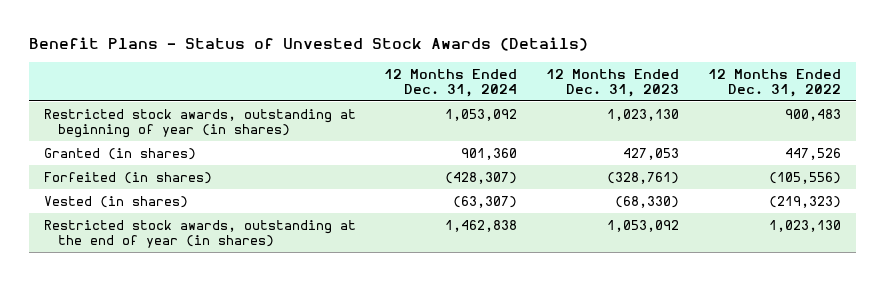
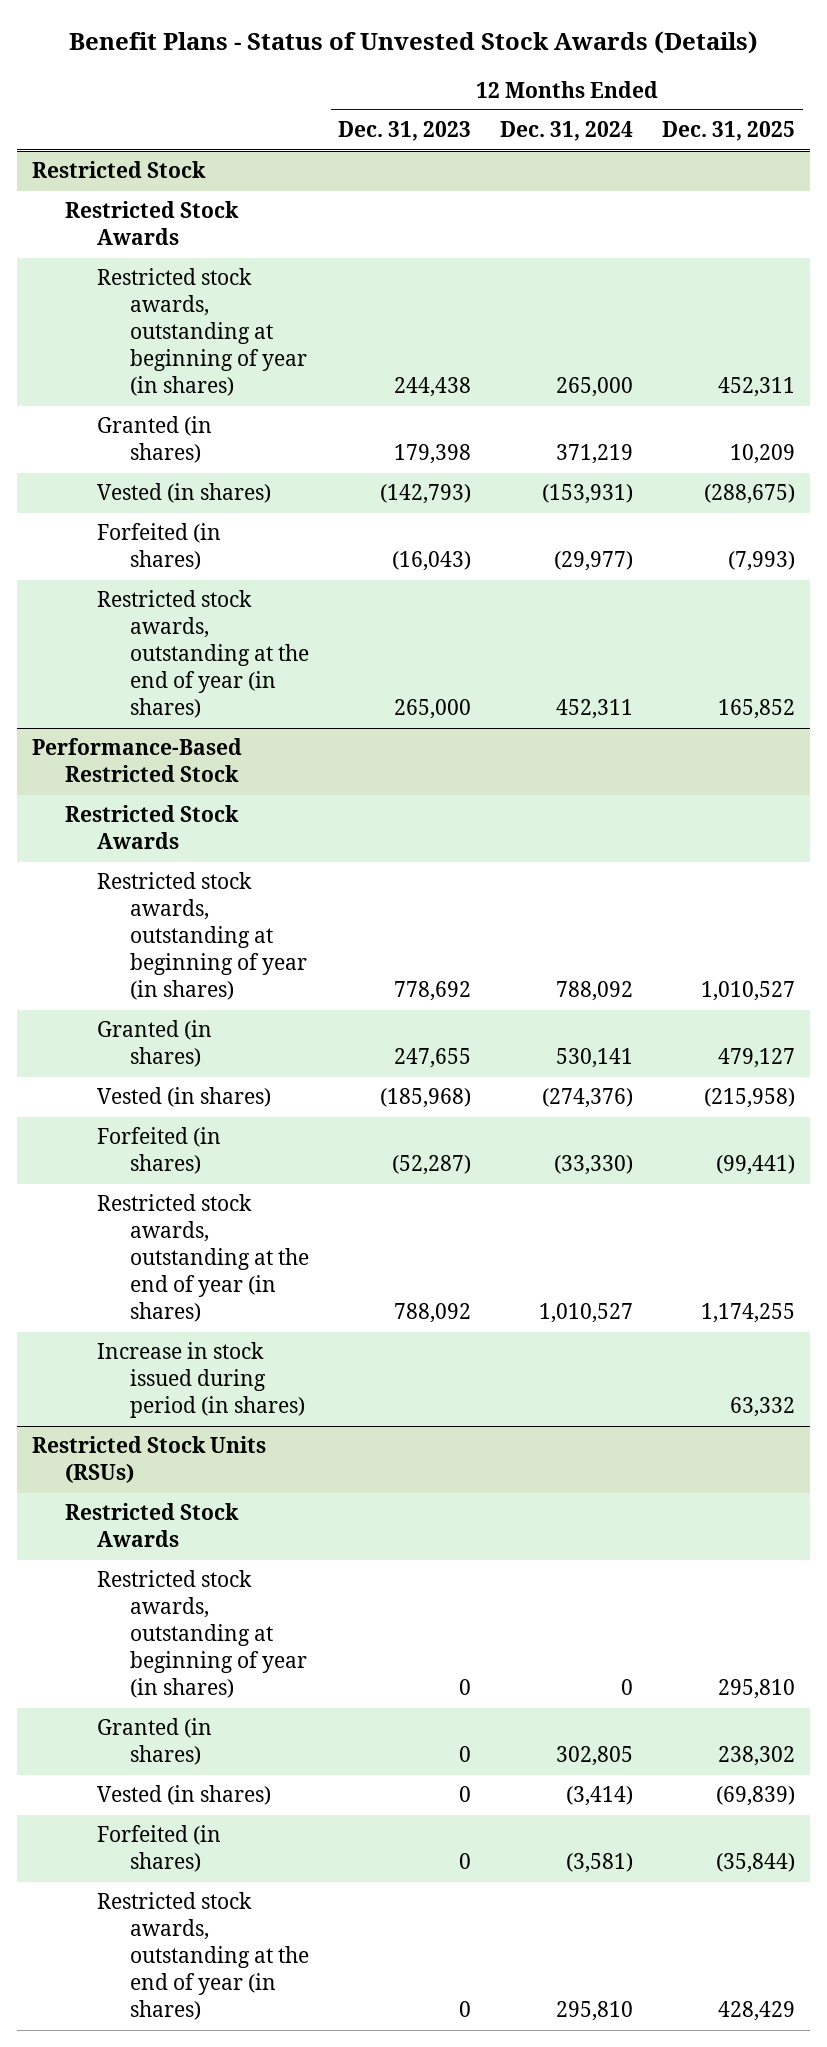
- | 12 Months Ended Dec. 31, 2024 | 12 Months Ended Dec. 31, 2023 | 12 Months Ended Dec. 31, 2022
+ | 12 Months Ended Dec. 31, 2023 | 12 Months Ended Dec. 31, 2024 | 12 Months Ended Dec. 31, 2025
- Restricted stock awards, outstanding at beginning of year (in shares) | 1,053,092 | 1,023,130 | 900,483
- Granted (in shares) | 901,360 | 427,053 | 447,526
- Forfeited (in shares) | (428,307) | (328,761) | (105,556)
- Vested (in shares) | (63,307) | (68,330) | (219,323)
- Restricted stock awards, outstanding at the end of year (in shares) | 1,462,838 | 1,053,092 | 1,023,130
+ Restricted Stock
+ Restricted Stock Awards
+ Restricted stock awards, outstanding at beginning of year (in shares) | 244,438 | 265,000 | 452,311
+ Granted (in shares) | 179,398 | 371,219 | 10,209
+ Vested (in shares) | (142,793) | (153,931) | (288,675)
+ Forfeited (in shares) | (16,043) | (29,977) | (7,993)
+ Restricted stock awards, outstanding at the end of year (in shares) | 265,000 | 452,311 | 165,852
+ Performance-Based Restricted Stock
+ Restricted Stock Awards
+ Restricted stock awards, outstanding at beginning of year (in shares) | 778,692 | 788,092 | 1,010,527
+ Granted (in shares) | 247,655 | 530,141 | 479,127
+ Vested (in shares) | (185,968) | (274,376) | (215,958)
+ Forfeited (in shares) | (52,287) | (33,330) | (99,441)
+ Restricted stock awards, outstanding at the end of year (in shares) | 788,092 | 1,010,527 | 1,174,255
+ Increase in stock issued during period (in shares) | | | 63,332
+ Restricted Stock Units (RSUs)
+ Restricted Stock Awards
+ Restricted stock awards, outstanding at beginning of year (in shares) | 0 | 0 | 295,810
+ Granted (in shares) | 0 | 302,805 | 238,302
+ Vested (in shares) | 0 | (3,414) | (69,839)
+ Forfeited (in shares) | 0 | (3,581) | (35,844)
+ Restricted stock awards, outstanding at the end of year (in shares) | 0 | 295,810 | 428,429

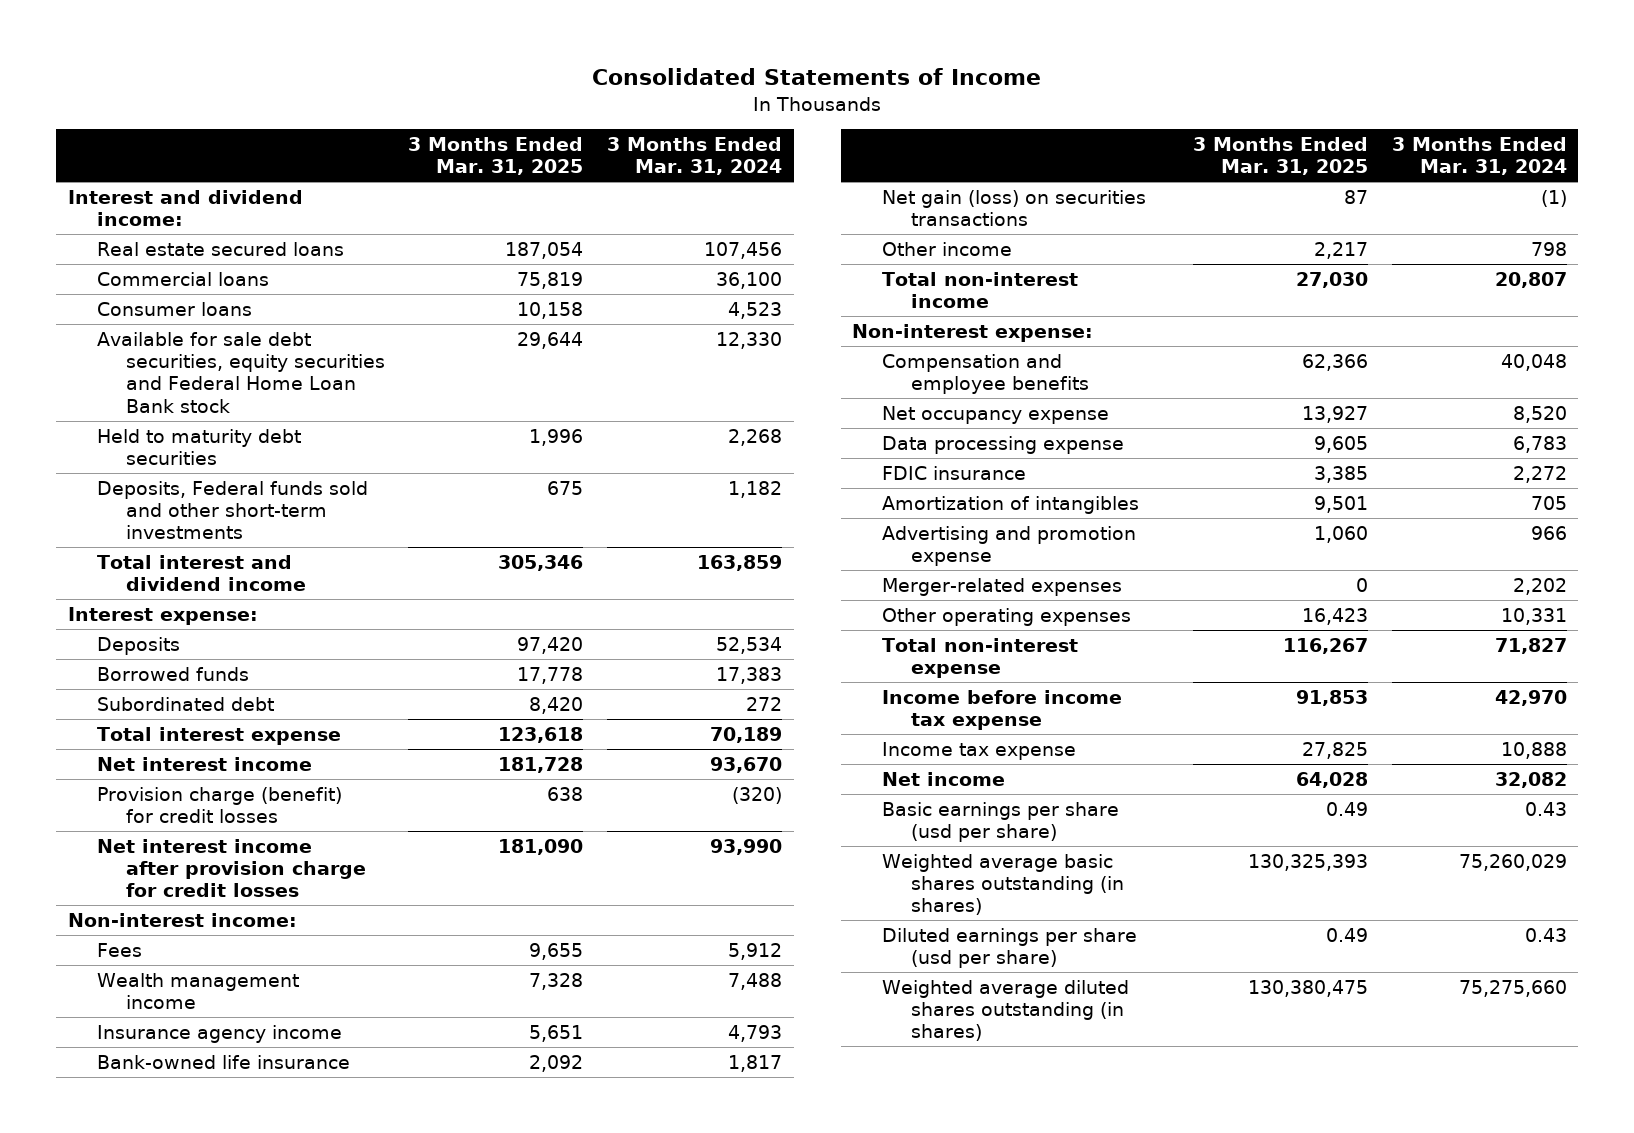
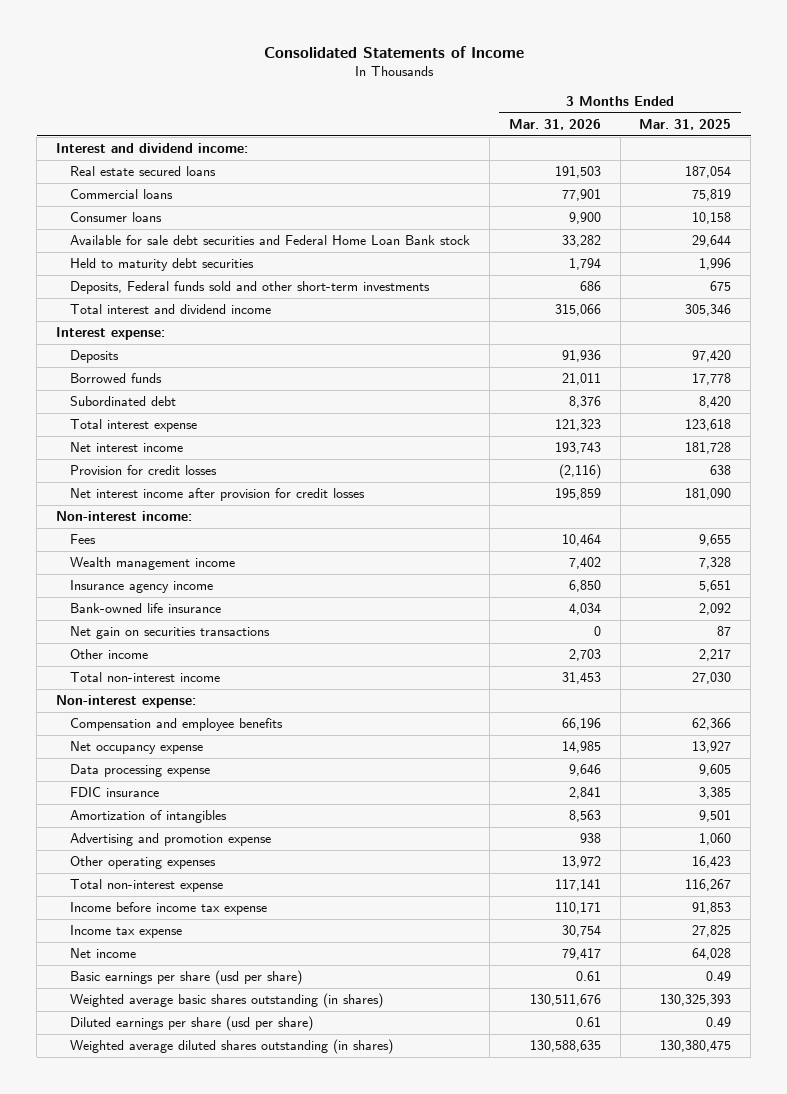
- | 3 Months Ended Mar. 31, 2025 | 3 Months Ended Mar. 31, 2024
+ | 3 Months Ended Mar. 31, 2026 | 3 Months Ended Mar. 31, 2025
- Available for sale debt securities, equity securities and Federal Home Loan Bank stock | 29,644 | 12,330
+ Available for sale debt securities and Federal Home Loan Bank stock | 33,282 | 29,644
- Provision charge (benefit) for credit losses | 638 | (320)
- Net interest income after provision charge for credit losses | 181,090 | 93,990
+ Provision for credit losses | (2,116) | 638
+ Net interest income after provision for credit losses | 195,859 | 181,090
- Net gain (loss) on securities transactions | 87 | (1)
+ Net gain on securities transactions | 0 | 87
- Merger-related expenses | 0 | 2,202

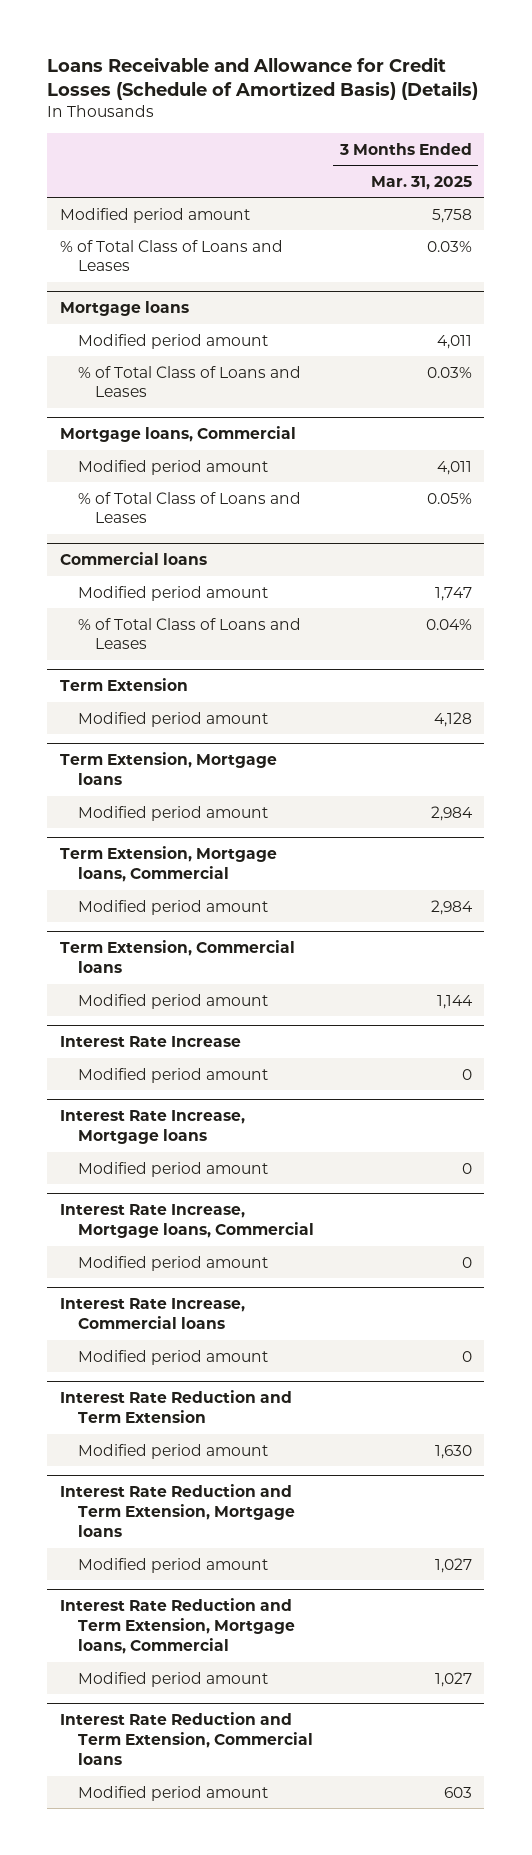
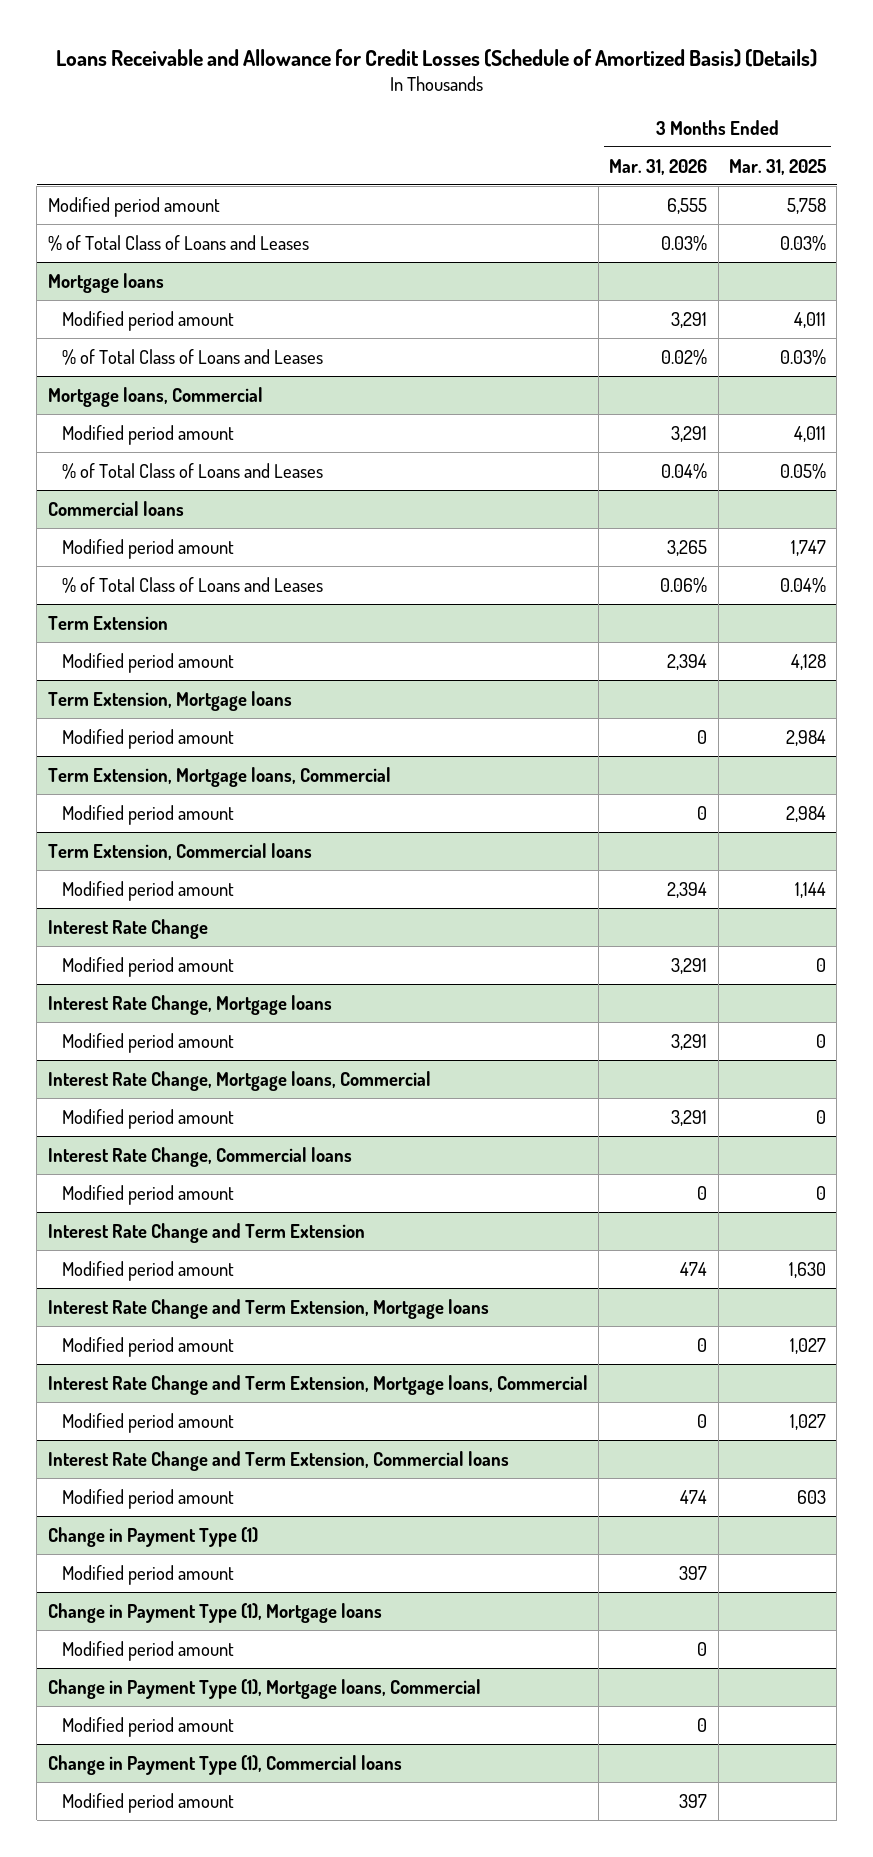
- | 3 Months Ended Mar. 31, 2025
+ | 3 Months Ended Mar. 31, 2026 | 3 Months Ended Mar. 31, 2025
- Interest Rate Increase
+ Interest Rate Change
- Interest Rate Increase, Mortgage loans
+ Interest Rate Change, Mortgage loans
- Interest Rate Increase, Mortgage loans, Commercial
+ Interest Rate Change, Mortgage loans, Commercial
- Interest Rate Increase, Commercial loans
+ Interest Rate Change, Commercial loans
- Interest Rate Reduction and Term Extension
+ Interest Rate Change and Term Extension
- Interest Rate Reduction and Term Extension, Mortgage loans
+ Interest Rate Change and Term Extension, Mortgage loans
- Interest Rate Reduction and Term Extension, Mortgage loans, Commercial
+ Interest Rate Change and Term Extension, Mortgage loans, Commercial
- Interest Rate Reduction and Term Extension, Commercial loans
+ Interest Rate Change and Term Extension, Commercial loans
+ Change in Payment Type (1)
+ Modified period amount | 397 |
+ Change in Payment Type (1), Mortgage loans
+ Modified period amount | 0 |
+ Change in Payment Type (1), Mortgage loans, Commercial
+ Modified period amount | 0 |
+ Change in Payment Type (1), Commercial loans
+ Modified period amount | 397 |

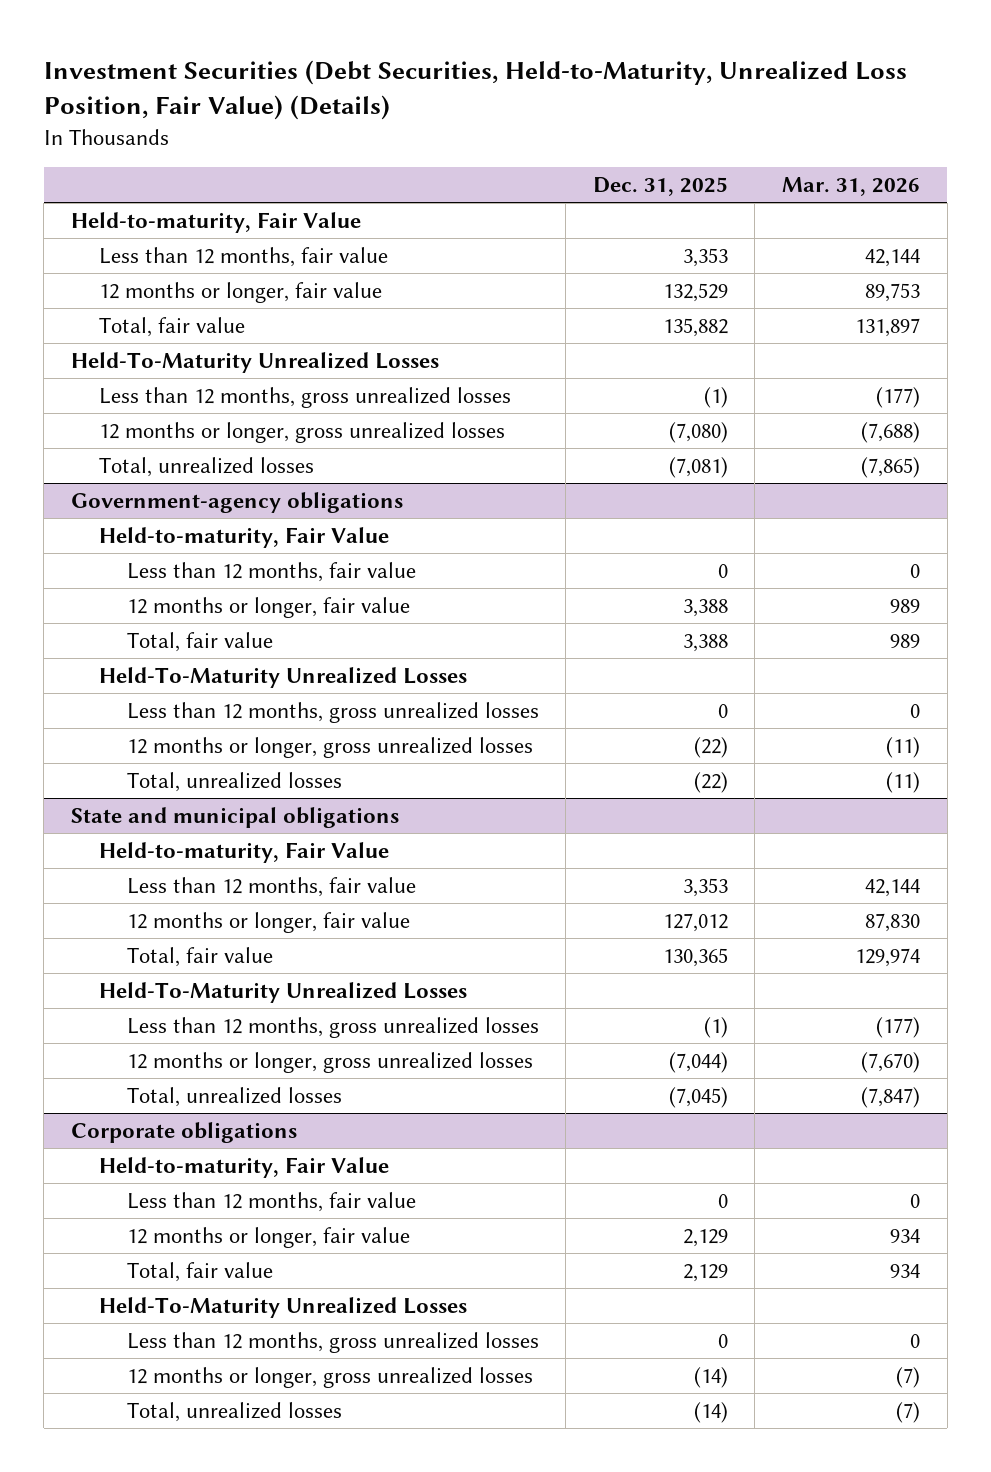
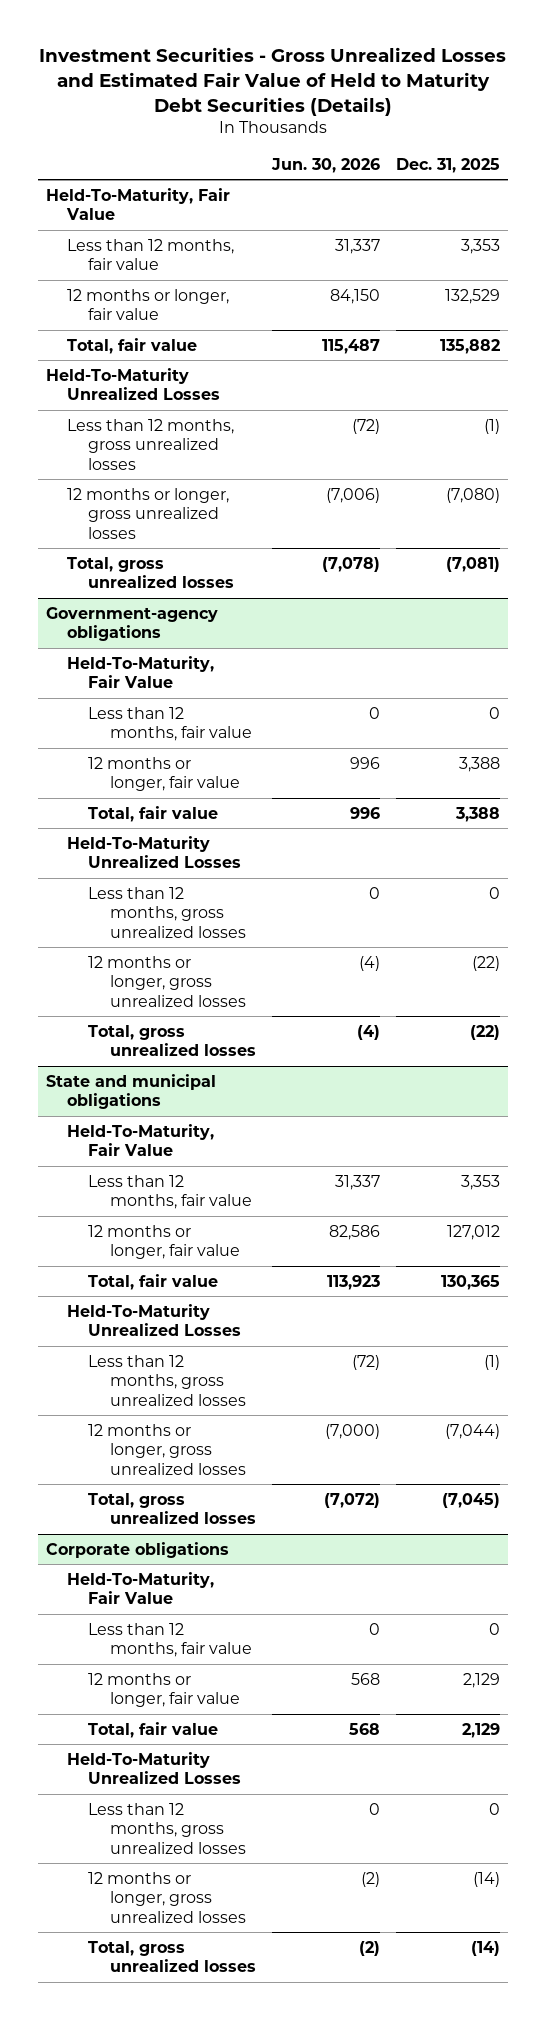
- Investment Securities (Debt Securities, Held-to-Maturity, Unrealized Loss Position, Fair Value) (Details)
+ Investment Securities - Gross Unrealized Losses and Estimated Fair Value of Held to Maturity Debt Securities (Details)
- | Dec. 31, 2025 | Mar. 31, 2026
+ | Jun. 30, 2026 | Dec. 31, 2025
- Held-to-maturity, Fair Value
+ Held-To-Maturity, Fair Value
- Total, unrealized losses | (7,081) | (7,865)
+ Total, gross unrealized losses | (7,078) | (7,081)
@ Government-agency obligations
- Held-to-maturity, Fair Value
+ Held-To-Maturity, Fair Value
- Total, unrealized losses | (22) | (11)
+ Total, gross unrealized losses | (4) | (22)
@ State and municipal obligations
- Held-to-maturity, Fair Value
+ Held-To-Maturity, Fair Value
- Total, unrealized losses | (7,045) | (7,847)
+ Total, gross unrealized losses | (7,072) | (7,045)
@ Corporate obligations
- Held-to-maturity, Fair Value
+ Held-To-Maturity, Fair Value
- Total, unrealized losses | (14) | (7)
+ Total, gross unrealized losses | (2) | (14)

